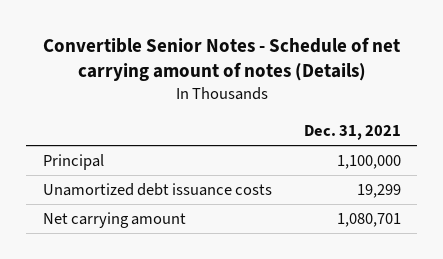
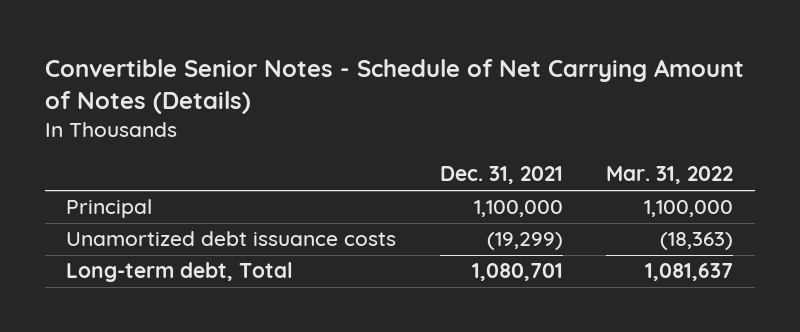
- Convertible Senior Notes - Schedule of net carrying amount of notes (Details)
+ Convertible Senior Notes - Schedule of Net Carrying Amount of Notes (Details)
- | Dec. 31, 2021
+ | Dec. 31, 2021 | Mar. 31, 2022
- Unamortized debt issuance costs | 19,299
- Net carrying amount | 1,080,701
+ Unamortized debt issuance costs | (19,299) | (18,363)
+ Long-term debt, Total | 1,080,701 | 1,081,637

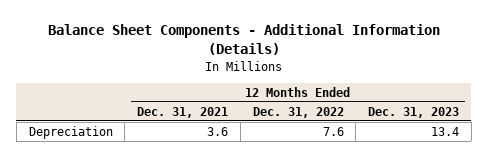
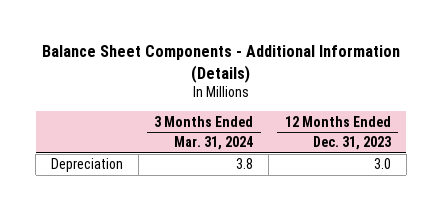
- | 12 Months Ended Dec. 31, 2021 | 12 Months Ended Dec. 31, 2022 | 12 Months Ended Dec. 31, 2023
+ | 3 Months Ended Mar. 31, 2024 | 12 Months Ended Dec. 31, 2023
- Depreciation | 3.6 | 7.6 | 13.4
+ Depreciation | 3.8 | 3.0

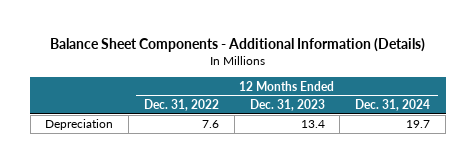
- | 3 Months Ended Mar. 31, 2024 | 12 Months Ended Dec. 31, 2023
+ | 12 Months Ended Dec. 31, 2022 | 12 Months Ended Dec. 31, 2023 | 12 Months Ended Dec. 31, 2024
- Depreciation | 3.8 | 3.0
+ Depreciation | 7.6 | 13.4 | 19.7

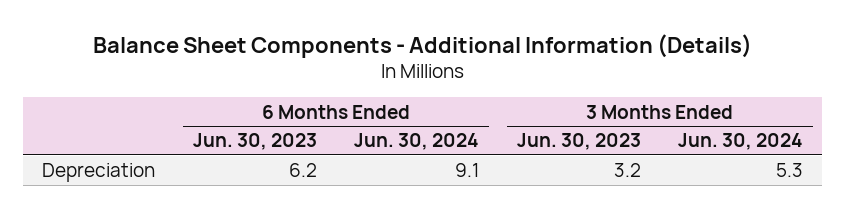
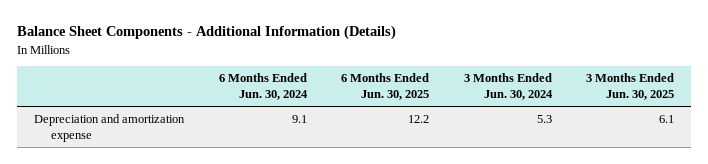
- | 6 Months Ended Jun. 30, 2023 | 6 Months Ended Jun. 30, 2024 | 3 Months Ended Jun. 30, 2023 | 3 Months Ended Jun. 30, 2024
+ | 6 Months Ended Jun. 30, 2024 | 6 Months Ended Jun. 30, 2025 | 3 Months Ended Jun. 30, 2024 | 3 Months Ended Jun. 30, 2025
- Depreciation | 6.2 | 9.1 | 3.2 | 5.3
+ Depreciation and amortization expense | 9.1 | 12.2 | 5.3 | 6.1

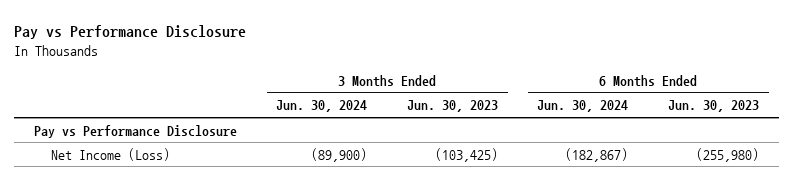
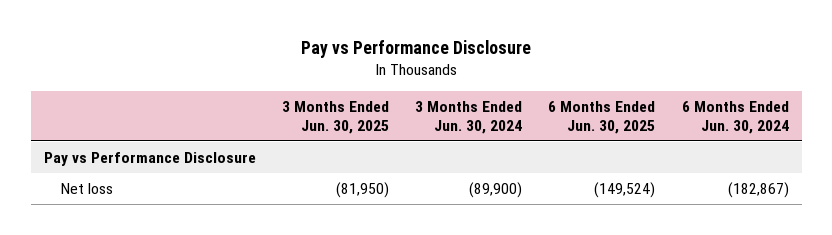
- | 3 Months Ended Jun. 30, 2024 | 3 Months Ended Jun. 30, 2023 | 6 Months Ended Jun. 30, 2024 | 6 Months Ended Jun. 30, 2023
+ | 3 Months Ended Jun. 30, 2025 | 3 Months Ended Jun. 30, 2024 | 6 Months Ended Jun. 30, 2025 | 6 Months Ended Jun. 30, 2024
- Net Income (Loss) | (89,900) | (103,425) | (182,867) | (255,980)
+ Net loss | (81,950) | (89,900) | (149,524) | (182,867)

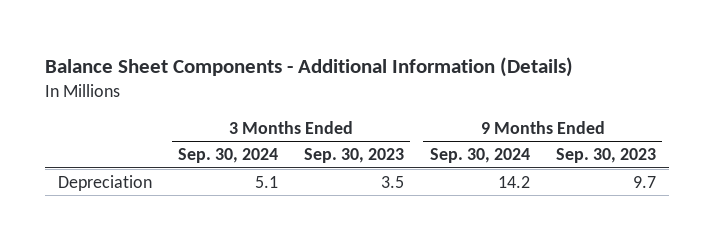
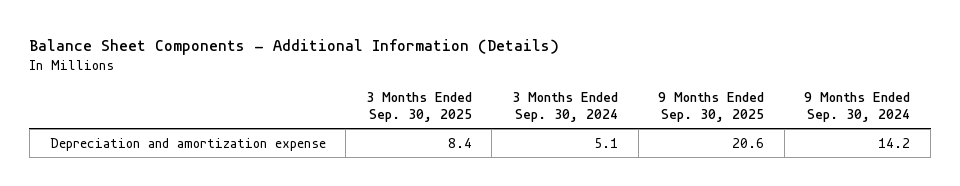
- | 3 Months Ended Sep. 30, 2024 | 3 Months Ended Sep. 30, 2023 | 9 Months Ended Sep. 30, 2024 | 9 Months Ended Sep. 30, 2023
+ | 3 Months Ended Sep. 30, 2025 | 3 Months Ended Sep. 30, 2024 | 9 Months Ended Sep. 30, 2025 | 9 Months Ended Sep. 30, 2024
- Depreciation | 5.1 | 3.5 | 14.2 | 9.7
+ Depreciation and amortization expense | 8.4 | 5.1 | 20.6 | 14.2

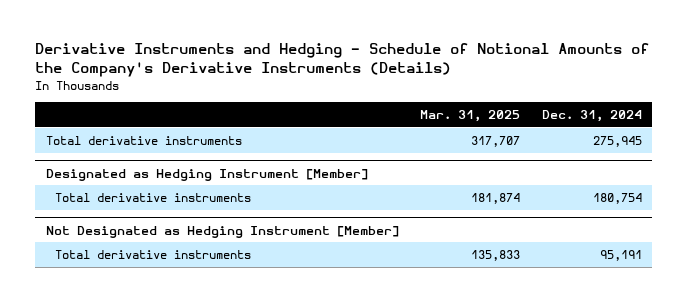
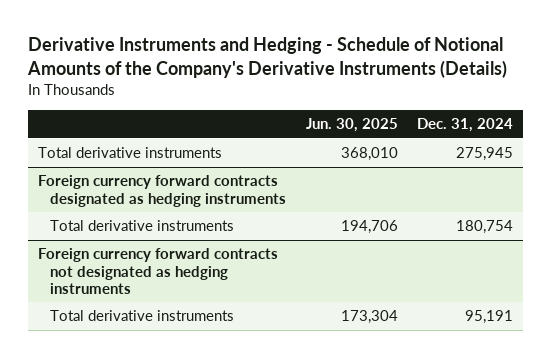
- | Mar. 31, 2025 | Dec. 31, 2024
+ | Jun. 30, 2025 | Dec. 31, 2024
- Designated as Hedging Instrument [Member]
+ Foreign currency forward contracts designated as hedging instruments
- Not Designated as Hedging Instrument [Member]
+ Foreign currency forward contracts not designated as hedging instruments

